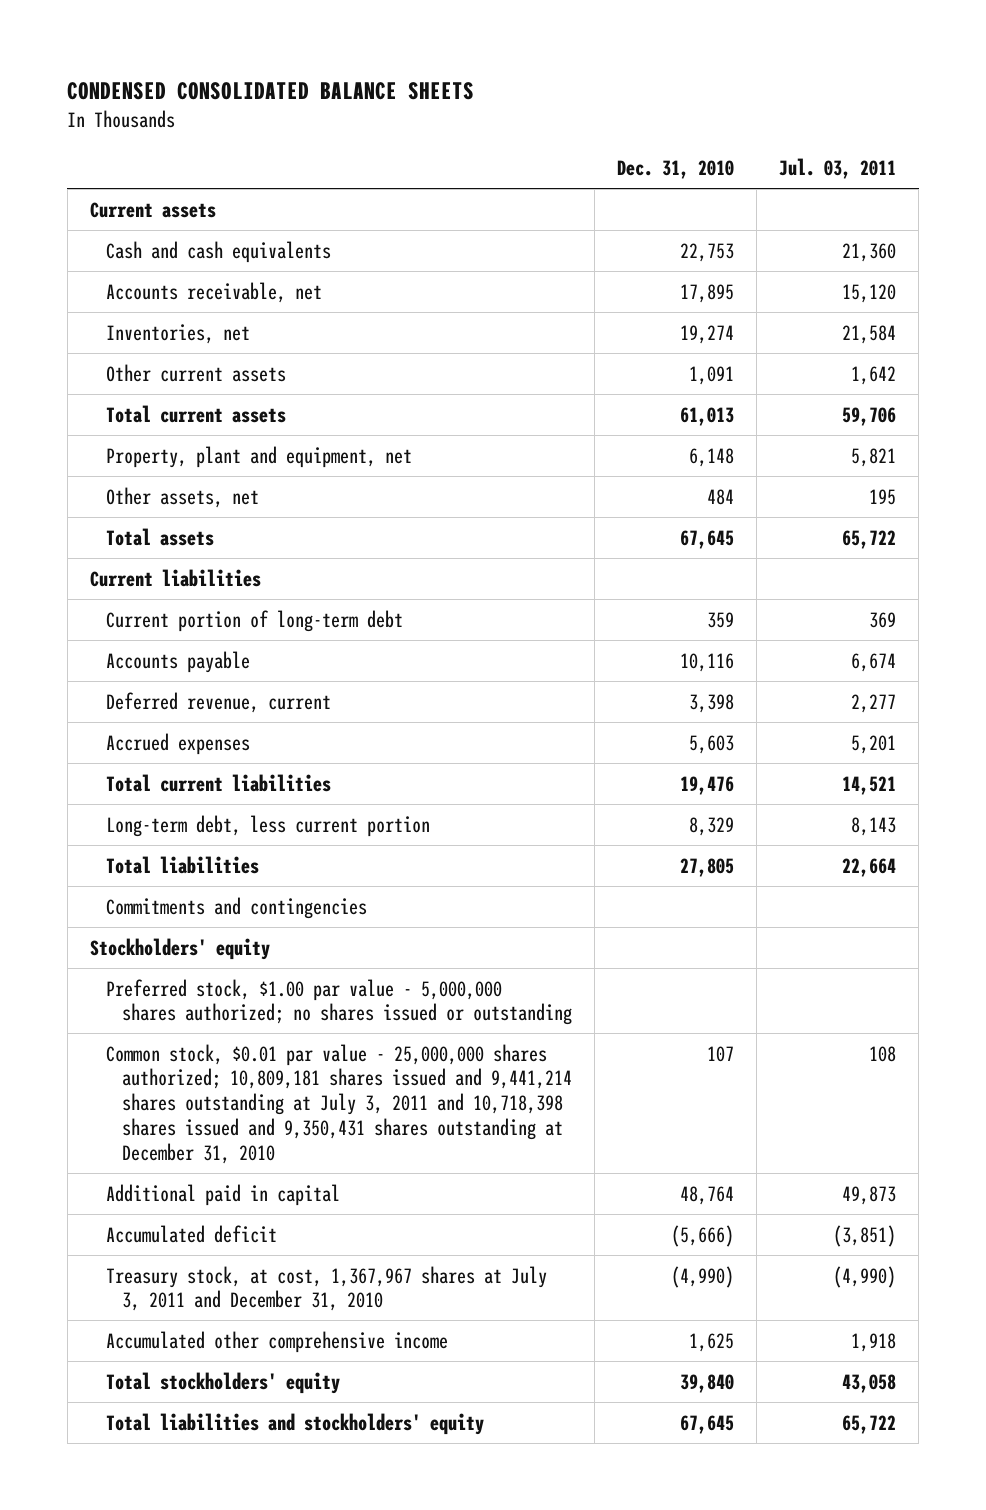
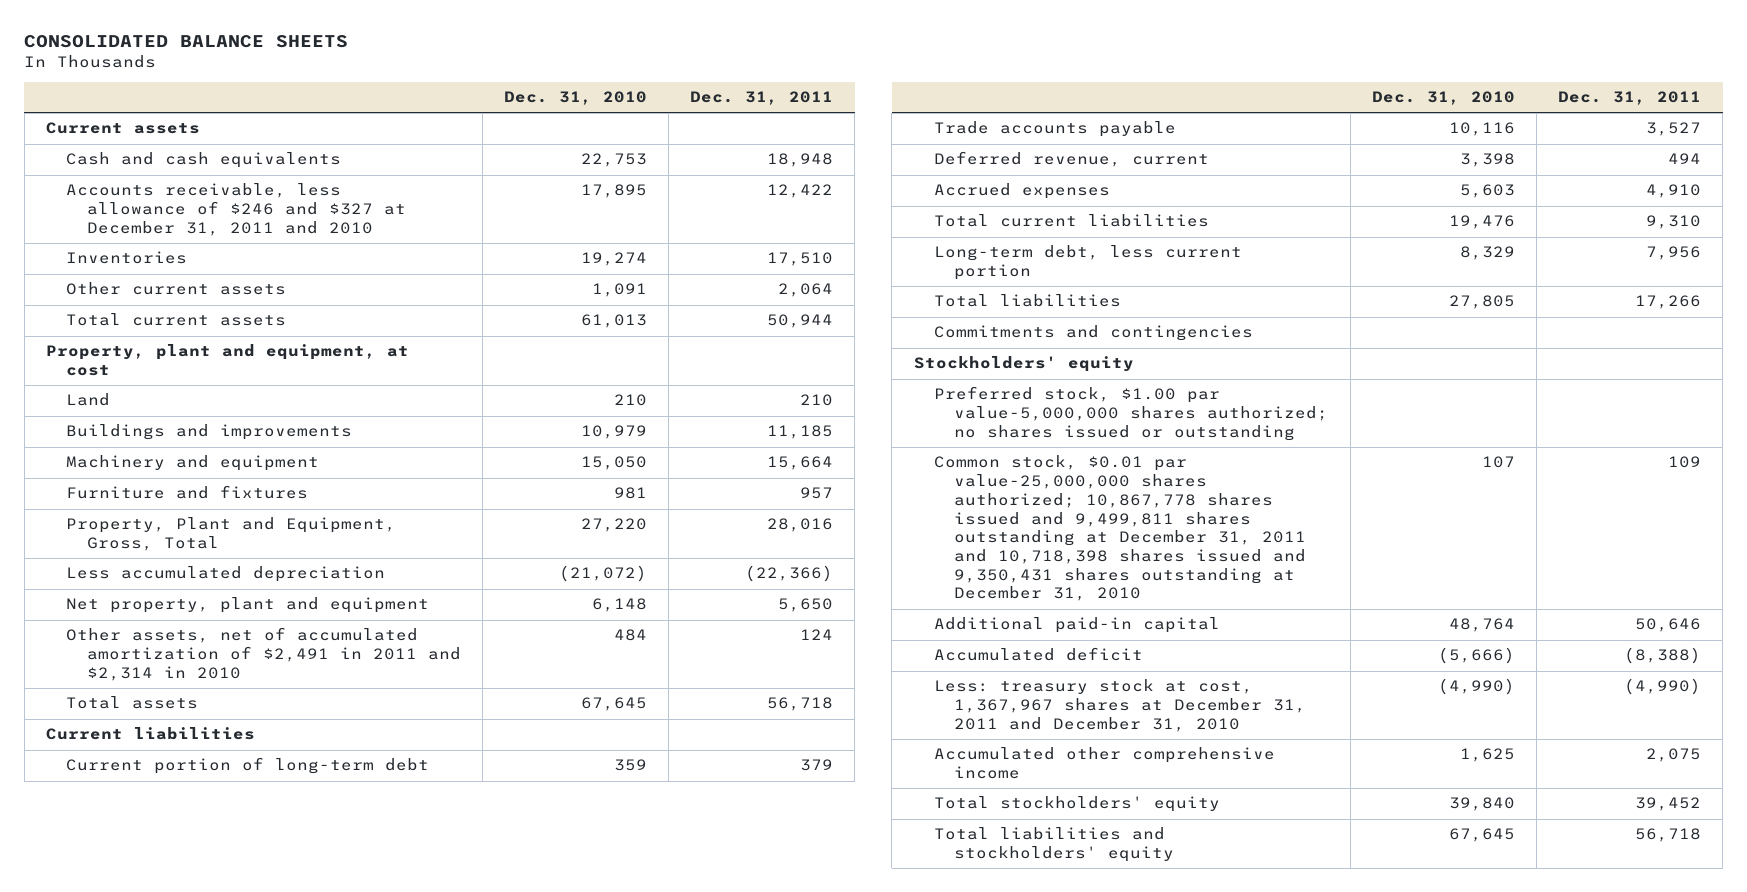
- CONDENSED CONSOLIDATED BALANCE SHEETS
+ CONSOLIDATED BALANCE SHEETS
- | Dec. 31, 2010 | Jul. 03, 2011
+ | Dec. 31, 2010 | Dec. 31, 2011
- Accounts receivable, net | 17,895 | 15,120
- Inventories, net | 19,274 | 21,584
+ Accounts receivable, less allowance of $246 and $327 at December 31, 2011 and 2010 | 17,895 | 12,422
+ Inventories | 19,274 | 17,510
- Property, plant and equipment, net | 6,148 | 5,821
- Other assets, net | 484 | 195
+ Property, plant and equipment, at cost
+ Land | 210 | 210
+ Buildings and improvements | 10,979 | 11,185
+ Machinery and equipment | 15,050 | 15,664
+ Furniture and fixtures | 981 | 957
+ Property, Plant and Equipment, Gross, Total | 27,220 | 28,016
+ Less accumulated depreciation | (21,072) | (22,366)
+ Net property, plant and equipment | 6,148 | 5,650
+ Other assets, net of accumulated amortization of $2,491 in 2011 and $2,314 in 2010 | 484 | 124
- Accounts payable | 10,116 | 6,674
+ Trade accounts payable | 10,116 | 3,527
- Preferred stock, $1.00 par value - 5,000,000 shares authorized; no shares issued or outstanding
- Common stock, $0.01 par value - 25,000,000 shares authorized; 10,809,181 shares issued and 9,441,214 shares outstanding at July 3, 2011 and 10,718,398 shares issued and 9,350,431 shares outstanding at December 31, 2010 | 107 | 108
- Additional paid in capital | 48,764 | 49,873
+ Preferred stock, $1.00 par value-5,000,000 shares authorized; no shares issued or outstanding
+ Common stock, $0.01 par value-25,000,000 shares authorized; 10,867,778 shares issued and 9,499,811 shares outstanding at December 31, 2011 and 10,718,398 shares issued and 9,350,431 shares outstanding at December 31, 2010 | 107 | 109
+ Additional paid-in capital | 48,764 | 50,646
- Treasury stock, at cost, 1,367,967 shares at July 3, 2011 and December 31, 2010 | (4,990) | (4,990)
+ Less: treasury stock at cost, 1,367,967 shares at December 31, 2011 and December 31, 2010 | (4,990) | (4,990)

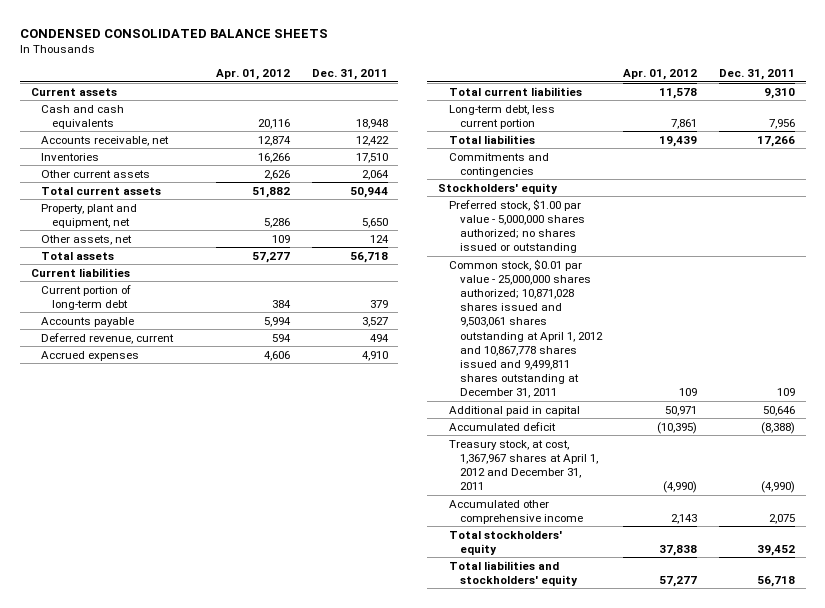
- CONSOLIDATED BALANCE SHEETS
+ CONDENSED CONSOLIDATED BALANCE SHEETS
- | Dec. 31, 2010 | Dec. 31, 2011
+ | Apr. 01, 2012 | Dec. 31, 2011
- Accounts receivable, less allowance of $246 and $327 at December 31, 2011 and 2010 | 17,895 | 12,422
+ Accounts receivable, net | 12,874 | 12,422
- Property, plant and equipment, at cost
- Land | 210 | 210
- Buildings and improvements | 10,979 | 11,185
- Machinery and equipment | 15,050 | 15,664
- Furniture and fixtures | 981 | 957
- Property, Plant and Equipment, Gross, Total | 27,220 | 28,016
- Less accumulated depreciation | (21,072) | (22,366)
- Net property, plant and equipment | 6,148 | 5,650
- Other assets, net of accumulated amortization of $2,491 in 2011 and $2,314 in 2010 | 484 | 124
+ Property, plant and equipment, net | 5,286 | 5,650
+ Other assets, net | 109 | 124
- Trade accounts payable | 10,116 | 3,527
+ Accounts payable | 5,994 | 3,527
- Preferred stock, $1.00 par value-5,000,000 shares authorized; no shares issued or outstanding
- Common stock, $0.01 par value-25,000,000 shares authorized; 10,867,778 shares issued and 9,499,811 shares outstanding at December 31, 2011 and 10,718,398 shares issued and 9,350,431 shares outstanding at December 31, 2010 | 107 | 109
- Additional paid-in capital | 48,764 | 50,646
+ Preferred stock, $1.00 par value - 5,000,000 shares authorized; no shares issued or outstanding
+ Common stock, $0.01 par value - 25,000,000 shares authorized; 10,871,028 shares issued and 9,503,061 shares outstanding at April 1, 2012 and 10,867,778 shares issued and 9,499,811 shares outstanding at December 31, 2011 | 109 | 109
+ Additional paid in capital | 50,971 | 50,646
- Less: treasury stock at cost, 1,367,967 shares at December 31, 2011 and December 31, 2010 | (4,990) | (4,990)
+ Treasury stock, at cost, 1,367,967 shares at April 1, 2012 and December 31, 2011 | (4,990) | (4,990)

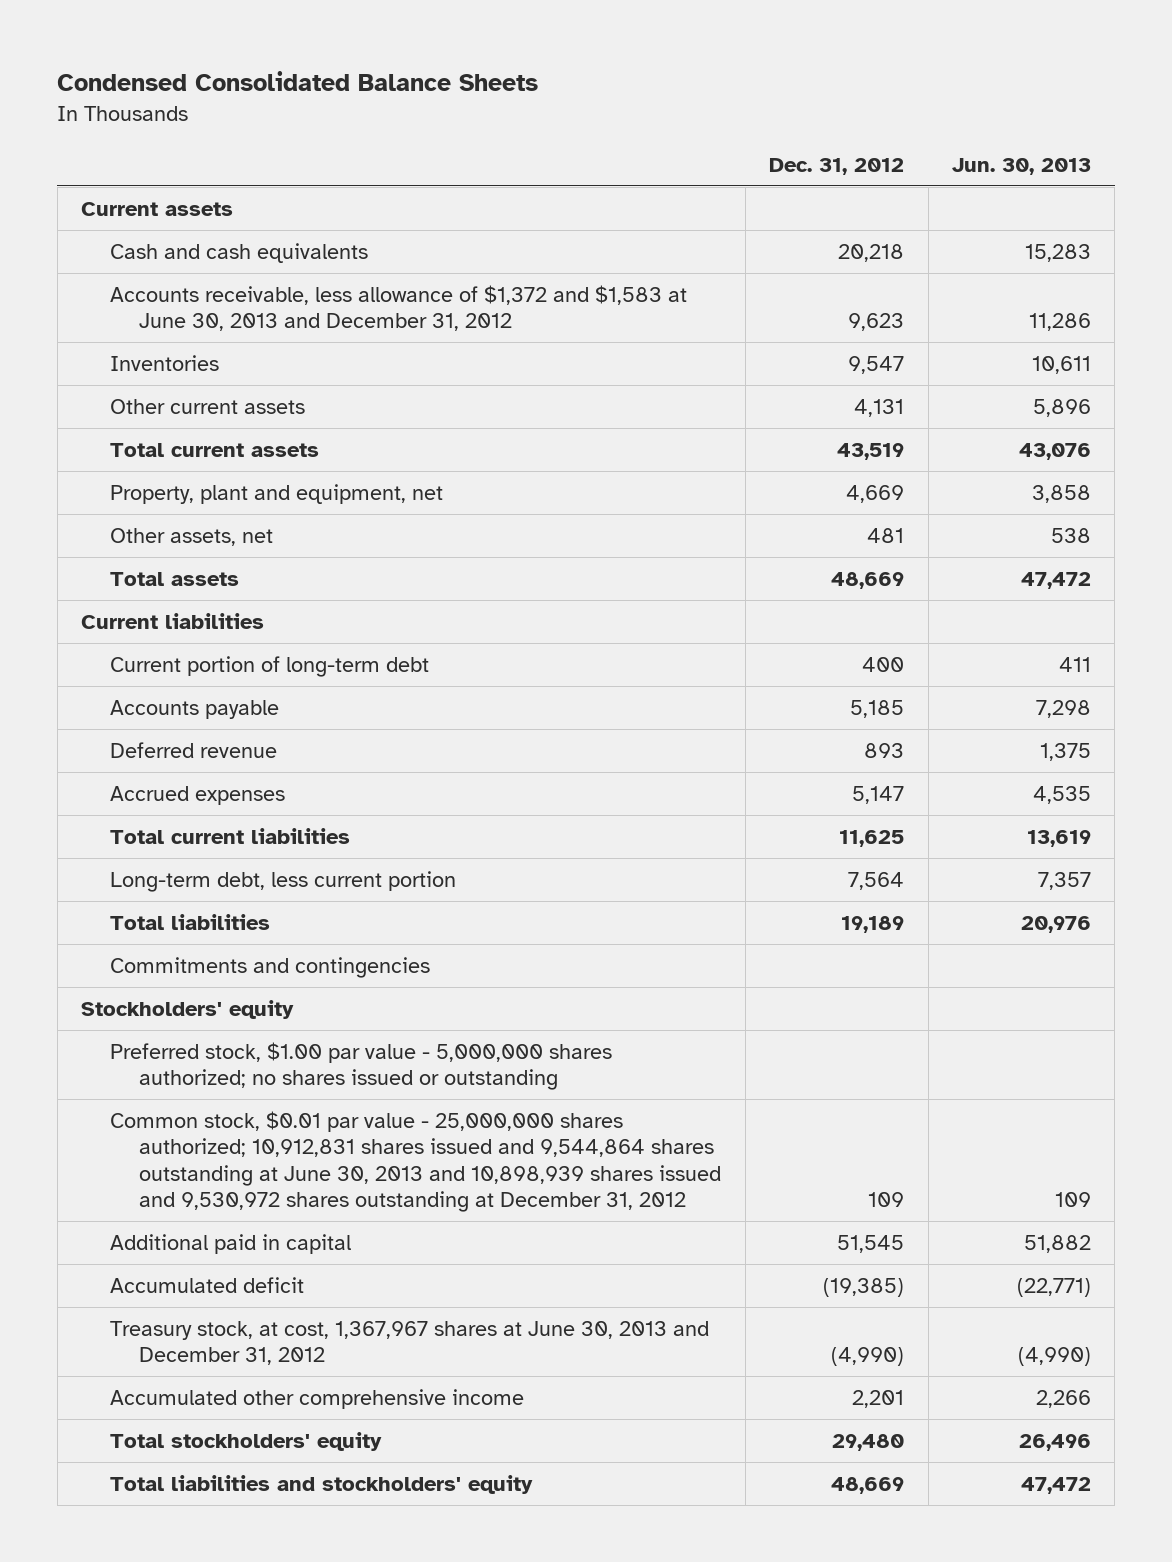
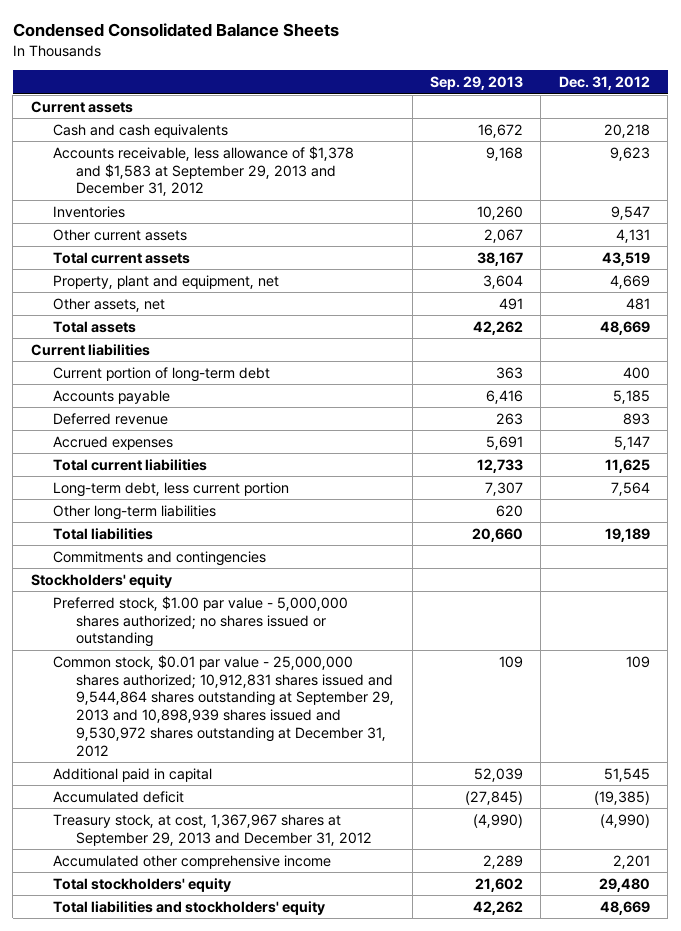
- | Dec. 31, 2012 | Jun. 30, 2013
+ | Sep. 29, 2013 | Dec. 31, 2012
- Accounts receivable, less allowance of $1,372 and $1,583 at June 30, 2013 and December 31, 2012 | 9,623 | 11,286
+ Accounts receivable, less allowance of $1,378 and $1,583 at September 29, 2013 and December 31, 2012 | 9,168 | 9,623
+ Other long-term liabilities | 620 |
- Common stock, $0.01 par value - 25,000,000 shares authorized; 10,912,831 shares issued and 9,544,864 shares outstanding at June 30, 2013 and 10,898,939 shares issued and 9,530,972 shares outstanding at December 31, 2012 | 109 | 109
+ Common stock, $0.01 par value - 25,000,000 shares authorized; 10,912,831 shares issued and 9,544,864 shares outstanding at September 29, 2013 and 10,898,939 shares issued and 9,530,972 shares outstanding at December 31, 2012 | 109 | 109
- Treasury stock, at cost, 1,367,967 shares at June 30, 2013 and December 31, 2012 | (4,990) | (4,990)
+ Treasury stock, at cost, 1,367,967 shares at September 29, 2013 and December 31, 2012 | (4,990) | (4,990)

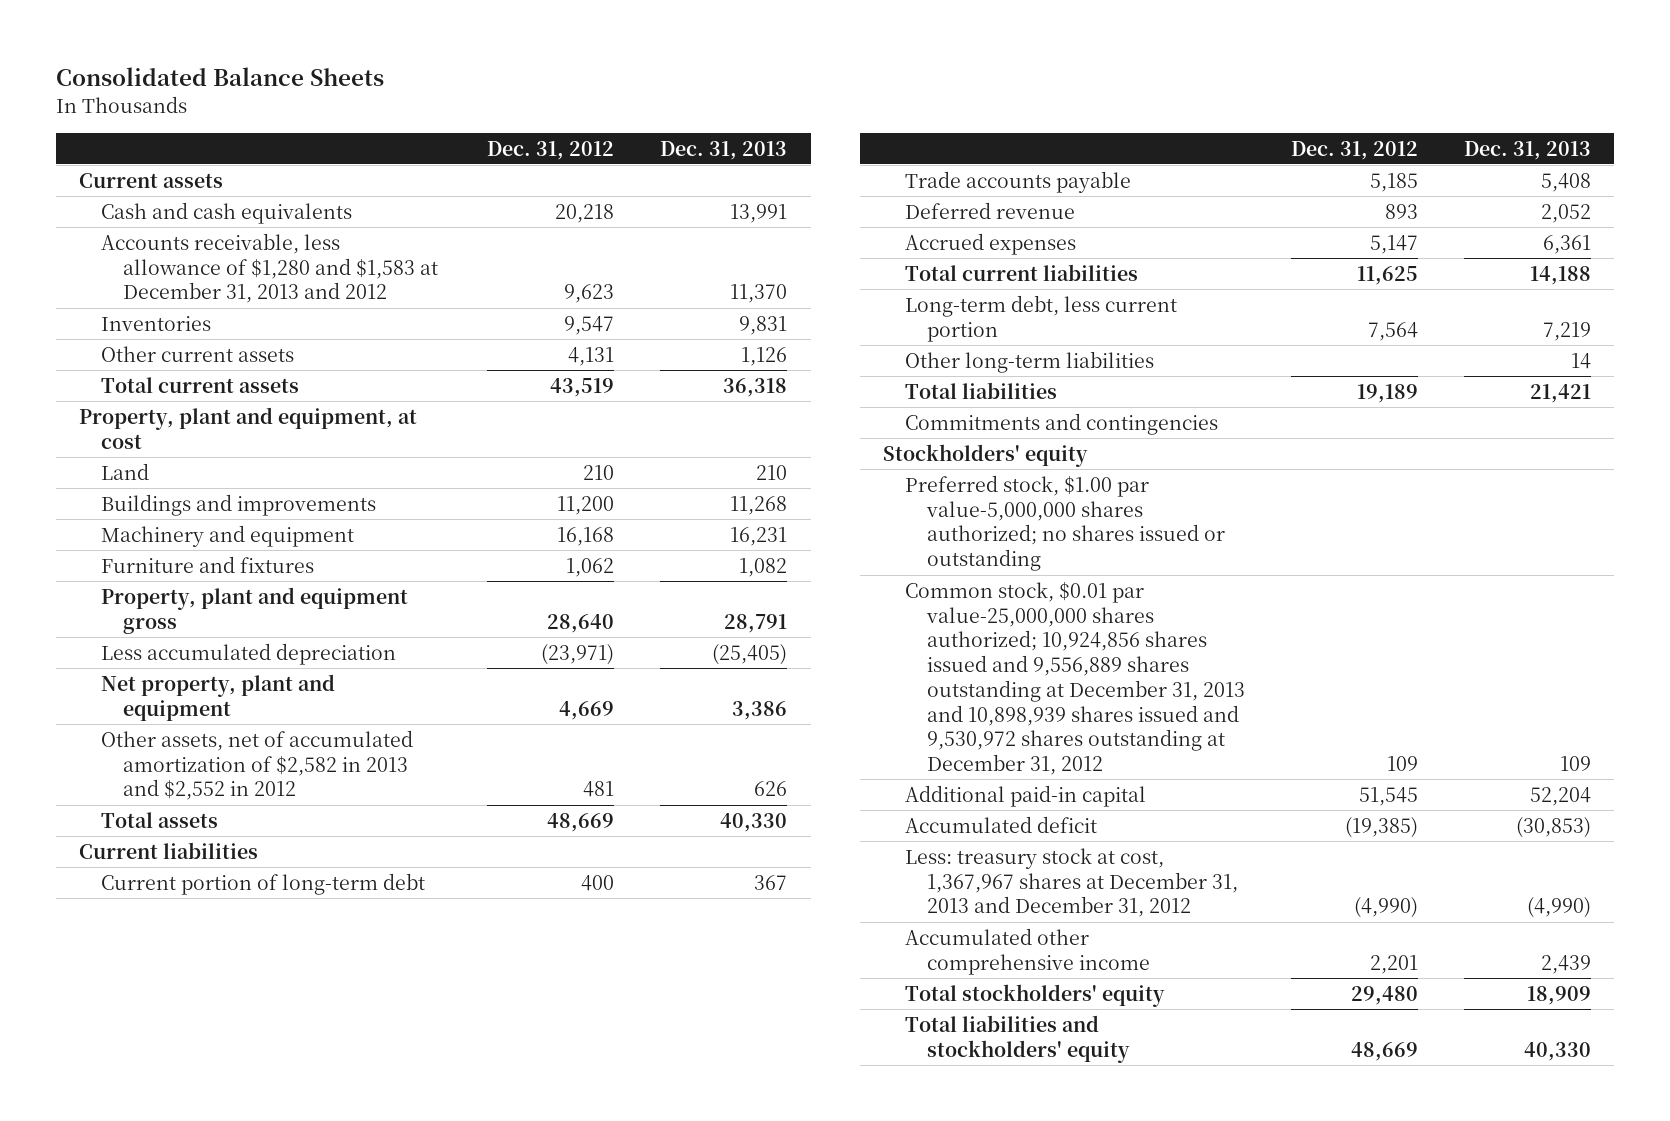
- Condensed Consolidated Balance Sheets
+ Consolidated Balance Sheets
- | Sep. 29, 2013 | Dec. 31, 2012
+ | Dec. 31, 2012 | Dec. 31, 2013
- Accounts receivable, less allowance of $1,378 and $1,583 at September 29, 2013 and December 31, 2012 | 9,168 | 9,623
+ Accounts receivable, less allowance of $1,280 and $1,583 at December 31, 2013 and 2012 | 9,623 | 11,370
- Property, plant and equipment, net | 3,604 | 4,669
- Other assets, net | 491 | 481
+ Property, plant and equipment, at cost
+ Land | 210 | 210
+ Buildings and improvements | 11,200 | 11,268
+ Machinery and equipment | 16,168 | 16,231
+ Furniture and fixtures | 1,062 | 1,082
+ Property, plant and equipment gross | 28,640 | 28,791
+ Less accumulated depreciation | (23,971) | (25,405)
+ Net property, plant and equipment | 4,669 | 3,386
+ Other assets, net of accumulated amortization of $2,582 in 2013 and $2,552 in 2012 | 481 | 626
- Accounts payable | 6,416 | 5,185
+ Trade accounts payable | 5,185 | 5,408
- Preferred stock, $1.00 par value - 5,000,000 shares authorized; no shares issued or outstanding
- Common stock, $0.01 par value - 25,000,000 shares authorized; 10,912,831 shares issued and 9,544,864 shares outstanding at September 29, 2013 and 10,898,939 shares issued and 9,530,972 shares outstanding at December 31, 2012 | 109 | 109
- Additional paid in capital | 52,039 | 51,545
+ Preferred stock, $1.00 par value-5,000,000 shares authorized; no shares issued or outstanding
+ Common stock, $0.01 par value-25,000,000 shares authorized; 10,924,856 shares issued and 9,556,889 shares outstanding at December 31, 2013 and 10,898,939 shares issued and 9,530,972 shares outstanding at December 31, 2012 | 109 | 109
+ Additional paid-in capital | 51,545 | 52,204
- Treasury stock, at cost, 1,367,967 shares at September 29, 2013 and December 31, 2012 | (4,990) | (4,990)
+ Less: treasury stock at cost, 1,367,967 shares at December 31, 2013 and December 31, 2012 | (4,990) | (4,990)

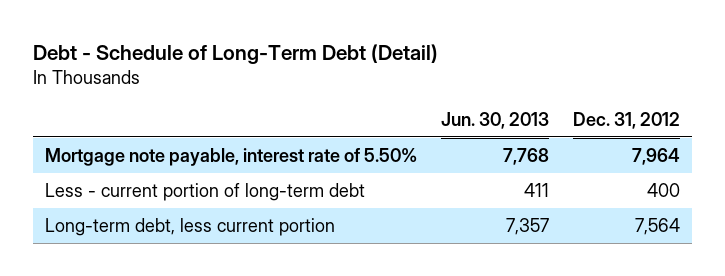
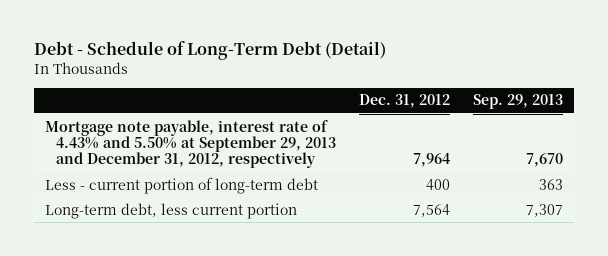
- | Jun. 30, 2013 | Dec. 31, 2012
+ | Dec. 31, 2012 | Sep. 29, 2013
- Mortgage note payable, interest rate of 5.50% | 7,768 | 7,964
+ Mortgage note payable, interest rate of 4.43% and 5.50% at September 29, 2013 and December 31, 2012, respectively | 7,964 | 7,670

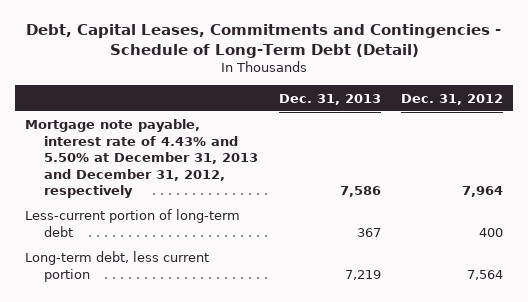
- Debt - Schedule of Long-Term Debt (Detail)
+ Debt, Capital Leases, Commitments and Contingencies - Schedule of Long-Term Debt (Detail)
- | Dec. 31, 2012 | Sep. 29, 2013
+ | Dec. 31, 2013 | Dec. 31, 2012
- Mortgage note payable, interest rate of 4.43% and 5.50% at September 29, 2013 and December 31, 2012, respectively | 7,964 | 7,670
- Less - current portion of long-term debt | 400 | 363
+ Mortgage note payable, interest rate of 4.43% and 5.50% at December 31, 2013 and December 31, 2012, respectively | 7,586 | 7,964
+ Less-current portion of long-term debt | 367 | 400

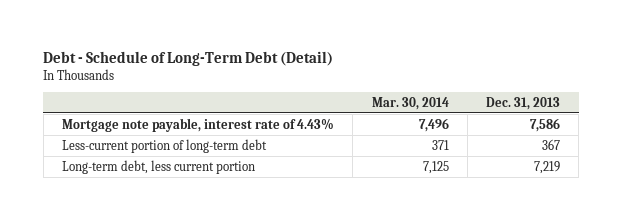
- Debt, Capital Leases, Commitments and Contingencies - Schedule of Long-Term Debt (Detail)
+ Debt - Schedule of Long-Term Debt (Detail)
- | Dec. 31, 2013 | Dec. 31, 2012
+ | Mar. 30, 2014 | Dec. 31, 2013
- Mortgage note payable, interest rate of 4.43% and 5.50% at December 31, 2013 and December 31, 2012, respectively | 7,586 | 7,964
+ Mortgage note payable, interest rate of 4.43% | 7,496 | 7,586

